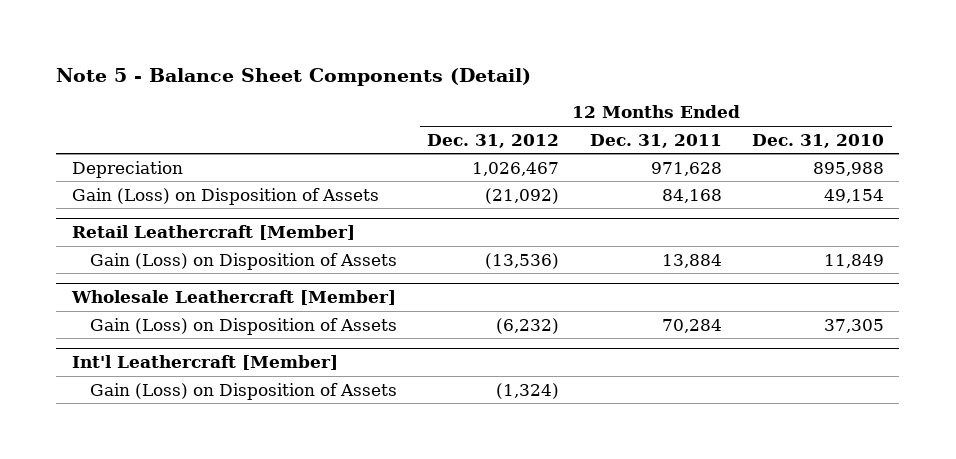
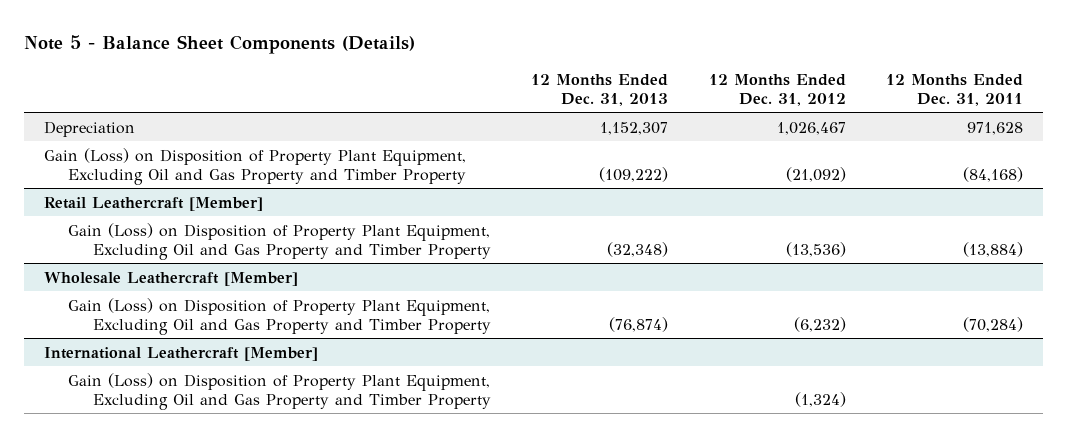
- Note 5 - Balance Sheet Components (Detail)
+ Note 5 - Balance Sheet Components (Details)
- | 12 Months Ended Dec. 31, 2012 | 12 Months Ended Dec. 31, 2011 | 12 Months Ended Dec. 31, 2010
+ | 12 Months Ended Dec. 31, 2013 | 12 Months Ended Dec. 31, 2012 | 12 Months Ended Dec. 31, 2011
- Gain (Loss) on Disposition of Assets | (21,092) | 84,168 | 49,154
+ Gain (Loss) on Disposition of Property Plant Equipment, Excluding Oil and Gas Property and Timber Property | (109,222) | (21,092) | (84,168)
@ Retail Leathercraft [Member]
- Gain (Loss) on Disposition of Assets | (13,536) | 13,884 | 11,849
+ Gain (Loss) on Disposition of Property Plant Equipment, Excluding Oil and Gas Property and Timber Property | (32,348) | (13,536) | (13,884)
@ Wholesale Leathercraft [Member]
- Gain (Loss) on Disposition of Assets | (6,232) | 70,284 | 37,305
- Int'l Leathercraft [Member]
- Gain (Loss) on Disposition of Assets | (1,324) | |
@ Wholesale Leathercraft [Member]
+ Gain (Loss) on Disposition of Property Plant Equipment, Excluding Oil and Gas Property and Timber Property | (76,874) | (6,232) | (70,284)
+ International Leathercraft [Member]
+ Gain (Loss) on Disposition of Property Plant Equipment, Excluding Oil and Gas Property and Timber Property | | (1,324) |

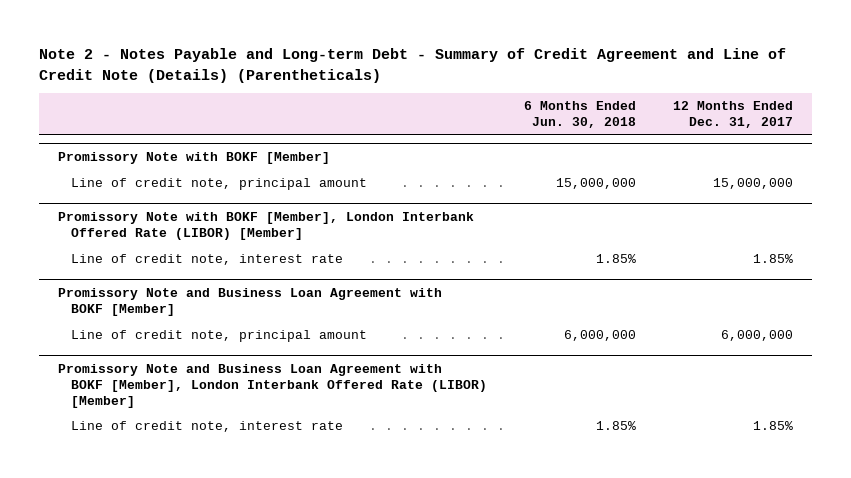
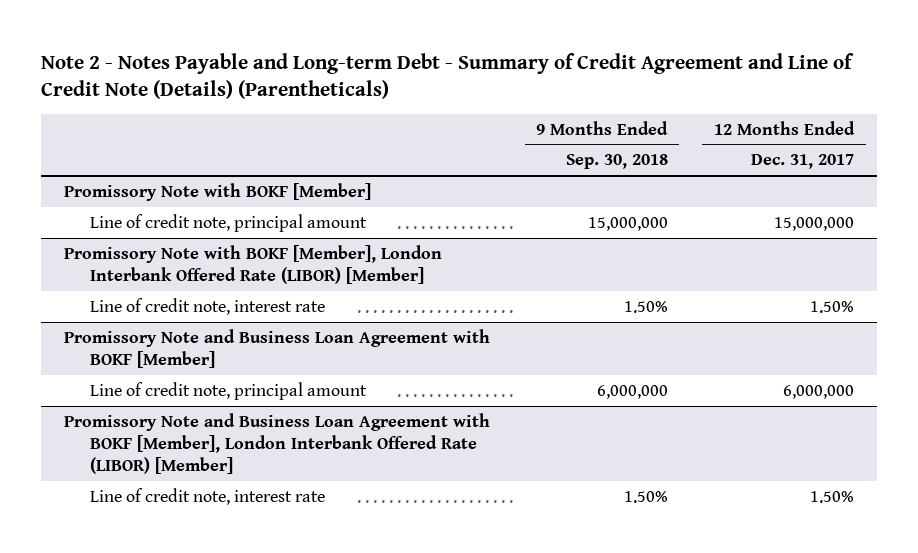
- | 6 Months Ended Jun. 30, 2018 | 12 Months Ended Dec. 31, 2017
+ | 9 Months Ended Sep. 30, 2018 | 12 Months Ended Dec. 31, 2017
@ Promissory Note with BOKF [Member], London Interbank Offered Rate (LIBOR) [Member]
- Line of credit note, interest rate | 1.85% | 1.85%
+ Line of credit note, interest rate | 1.50% | 1.50%
@ Promissory Note and Business Loan Agreement with BOKF [Member], London Interbank Offered Rate (LIBOR) [Member]
- Line of credit note, interest rate | 1.85% | 1.85%
+ Line of credit note, interest rate | 1.50% | 1.50%

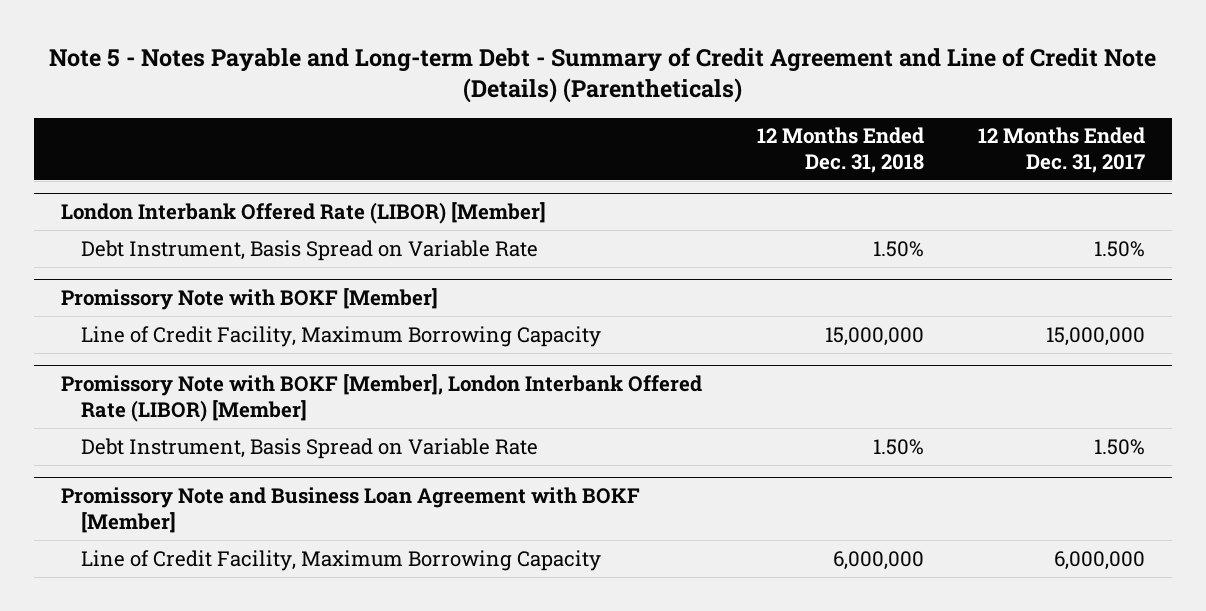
- Note 2 - Notes Payable and Long-term Debt - Summary of Credit Agreement and Line of Credit Note (Details) (Parentheticals)
+ Note 5 - Notes Payable and Long-term Debt - Summary of Credit Agreement and Line of Credit Note (Details) (Parentheticals)
- | 9 Months Ended Sep. 30, 2018 | 12 Months Ended Dec. 31, 2017
+ | 12 Months Ended Dec. 31, 2018 | 12 Months Ended Dec. 31, 2017
+ London Interbank Offered Rate (LIBOR) [Member]
+ Debt Instrument, Basis Spread on Variable Rate | 1.50% | 1.50%
@ Promissory Note with BOKF [Member]
- Line of credit note, principal amount | 15,000,000 | 15,000,000
+ Line of Credit Facility, Maximum Borrowing Capacity | 15,000,000 | 15,000,000
@ Promissory Note with BOKF [Member], London Interbank Offered Rate (LIBOR) [Member]
- Line of credit note, interest rate | 1.50% | 1.50%
+ Debt Instrument, Basis Spread on Variable Rate | 1.50% | 1.50%
@ Promissory Note and Business Loan Agreement with BOKF [Member]
- Line of credit note, principal amount | 6,000,000 | 6,000,000
- Promissory Note and Business Loan Agreement with BOKF [Member], London Interbank Offered Rate (LIBOR) [Member]
- Line of credit note, interest rate | 1.50% | 1.50%
@ Promissory Note and Business Loan Agreement with BOKF [Member]
+ Line of Credit Facility, Maximum Borrowing Capacity | 6,000,000 | 6,000,000

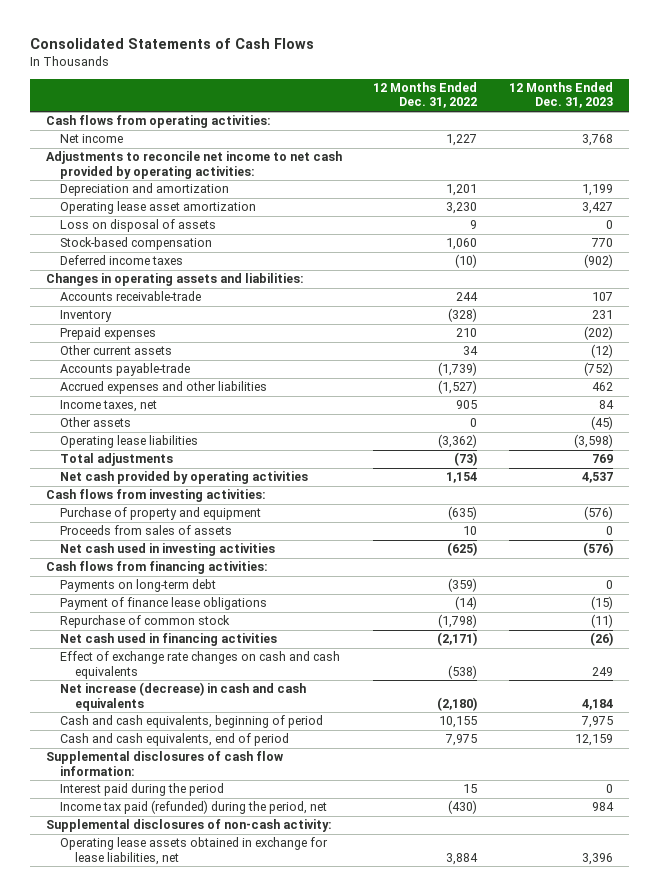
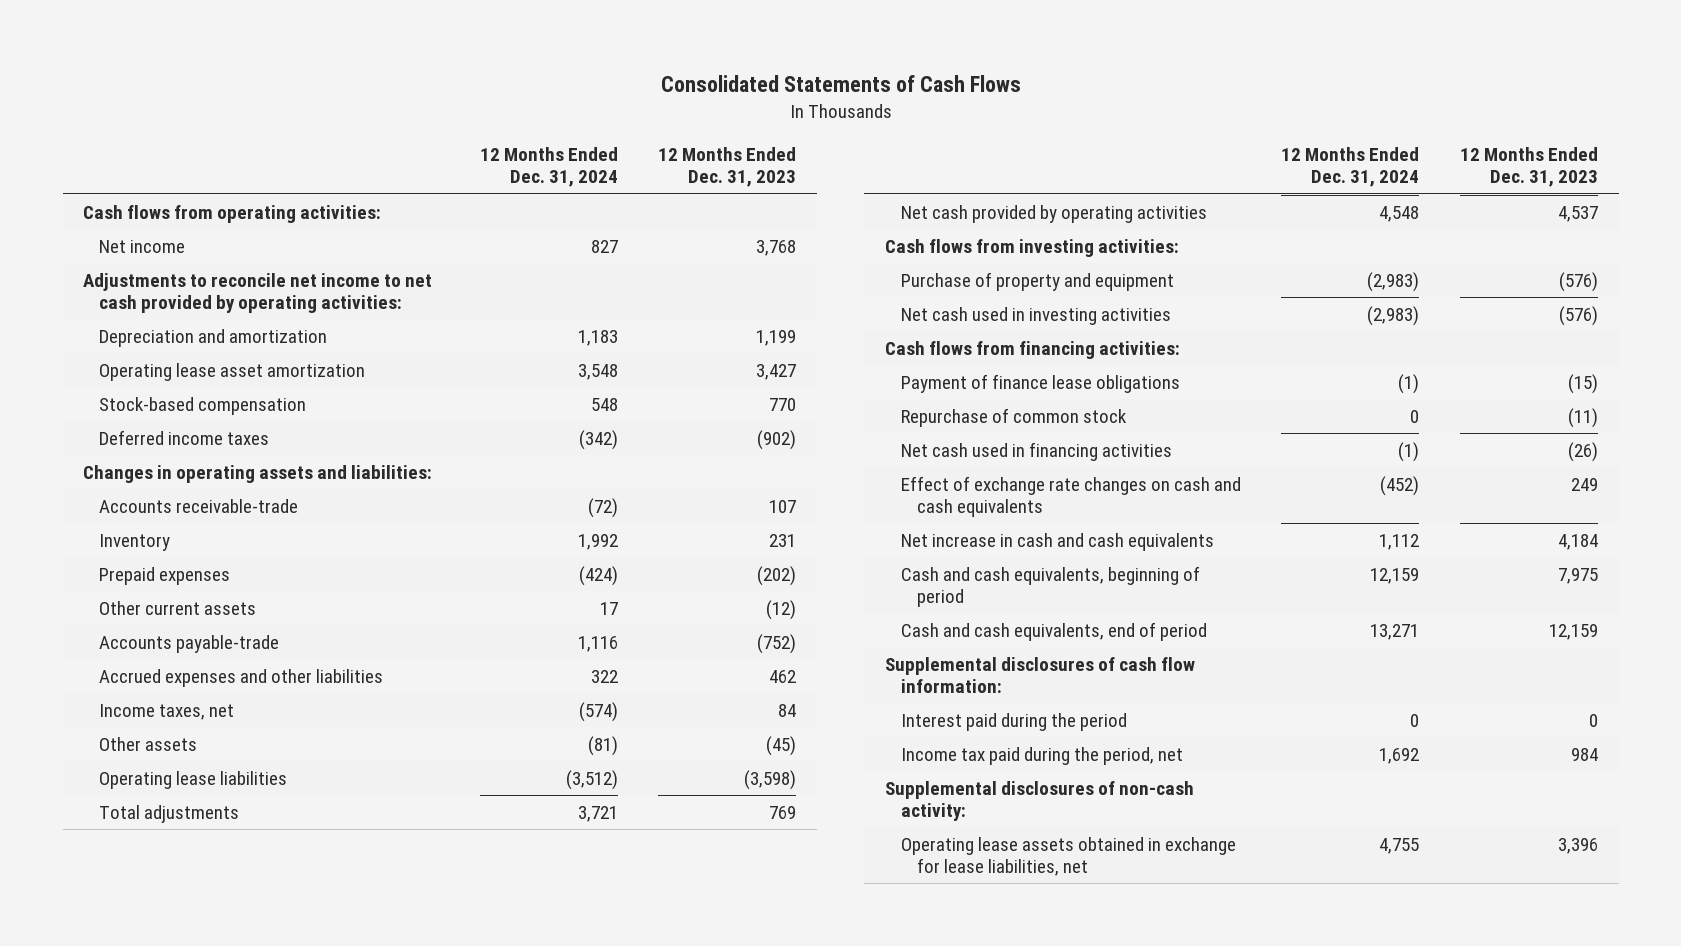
- | 12 Months Ended Dec. 31, 2022 | 12 Months Ended Dec. 31, 2023
+ | 12 Months Ended Dec. 31, 2024 | 12 Months Ended Dec. 31, 2023
- Loss on disposal of assets | 9 | 0
- Proceeds from sales of assets | 10 | 0
- Payments on long-term debt | (359) | 0
- Net increase (decrease) in cash and cash equivalents | (2,180) | 4,184
+ Net increase in cash and cash equivalents | 1,112 | 4,184
- Income tax paid (refunded) during the period, net | (430) | 984
+ Income tax paid during the period, net | 1,692 | 984

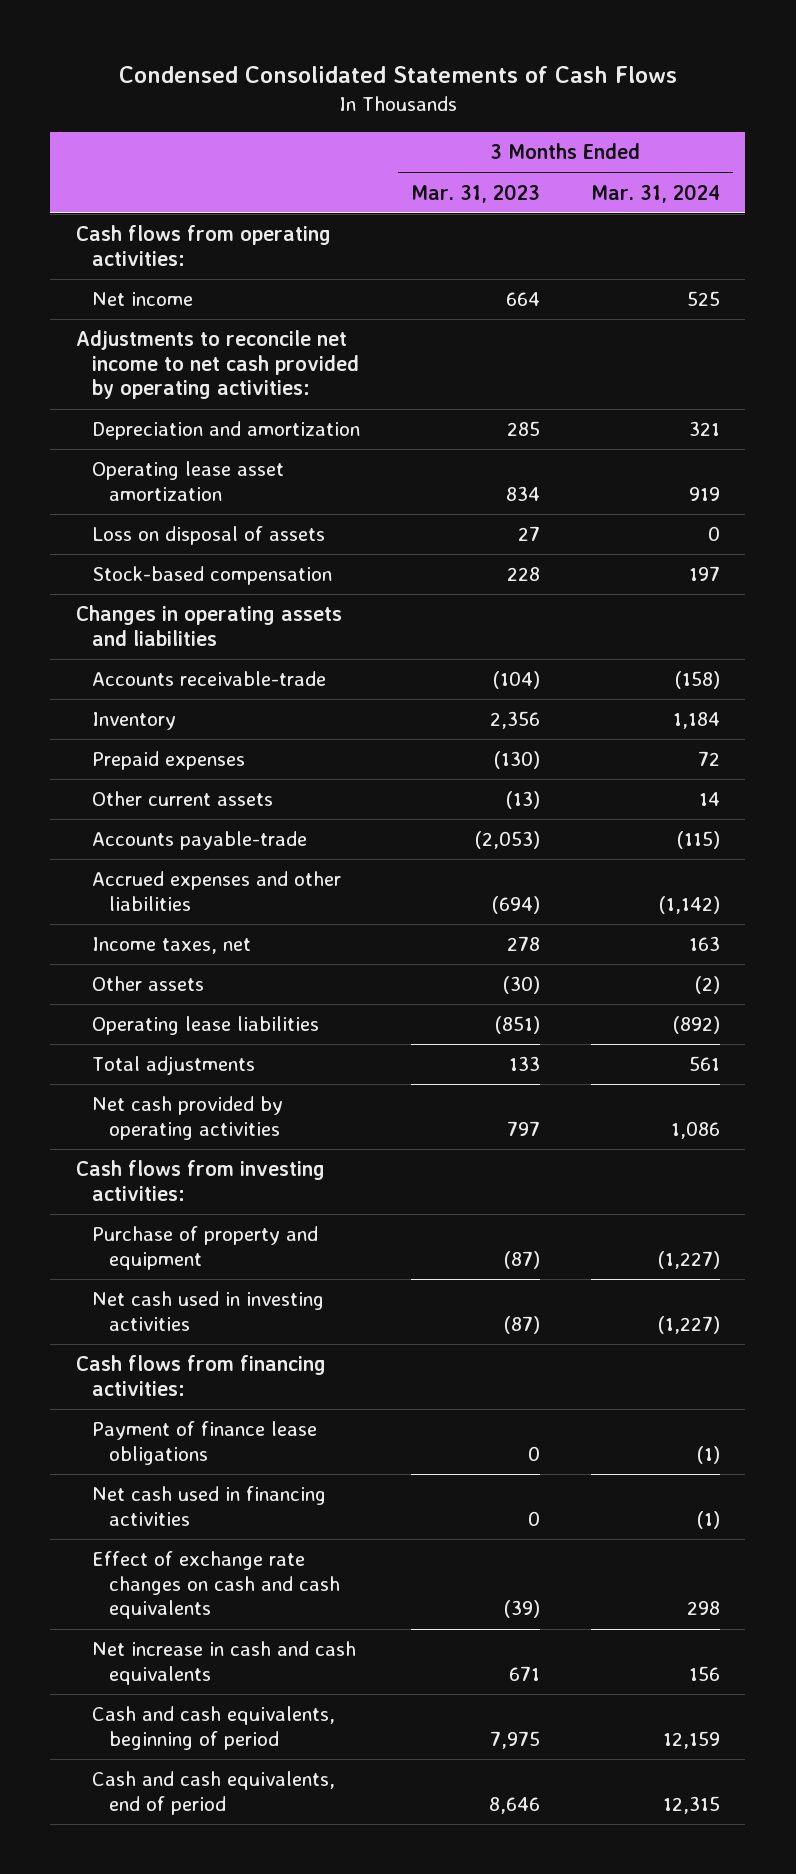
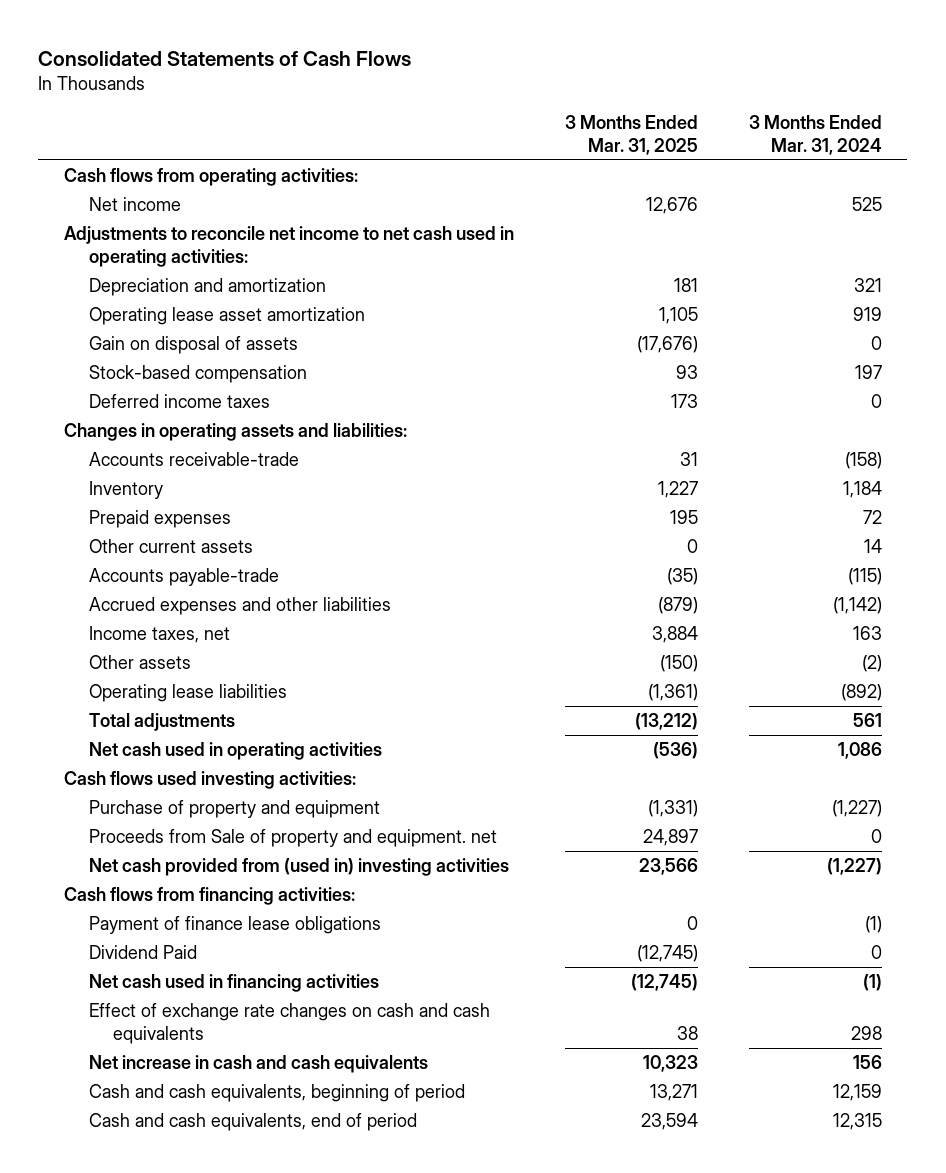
- Condensed Consolidated Statements of Cash Flows
+ Consolidated Statements of Cash Flows
- | 3 Months Ended Mar. 31, 2023 | 3 Months Ended Mar. 31, 2024
+ | 3 Months Ended Mar. 31, 2025 | 3 Months Ended Mar. 31, 2024
- Adjustments to reconcile net income to net cash provided by operating activities:
+ Adjustments to reconcile net income to net cash used in operating activities:
- Loss on disposal of assets | 27 | 0
+ Gain on disposal of assets | (17,676) | 0
- Changes in operating assets and liabilities
+ Deferred income taxes | 173 | 0
+ Changes in operating assets and liabilities:
- Net cash provided by operating activities | 797 | 1,086
- Cash flows from investing activities:
+ Net cash used in operating activities | (536) | 1,086
+ Cash flows used investing activities:
- Net cash used in investing activities | (87) | (1,227)
+ Proceeds from Sale of property and equipment. net | 24,897 | 0
+ Net cash provided from (used in) investing activities | 23,566 | (1,227)
+ Dividend Paid | (12,745) | 0

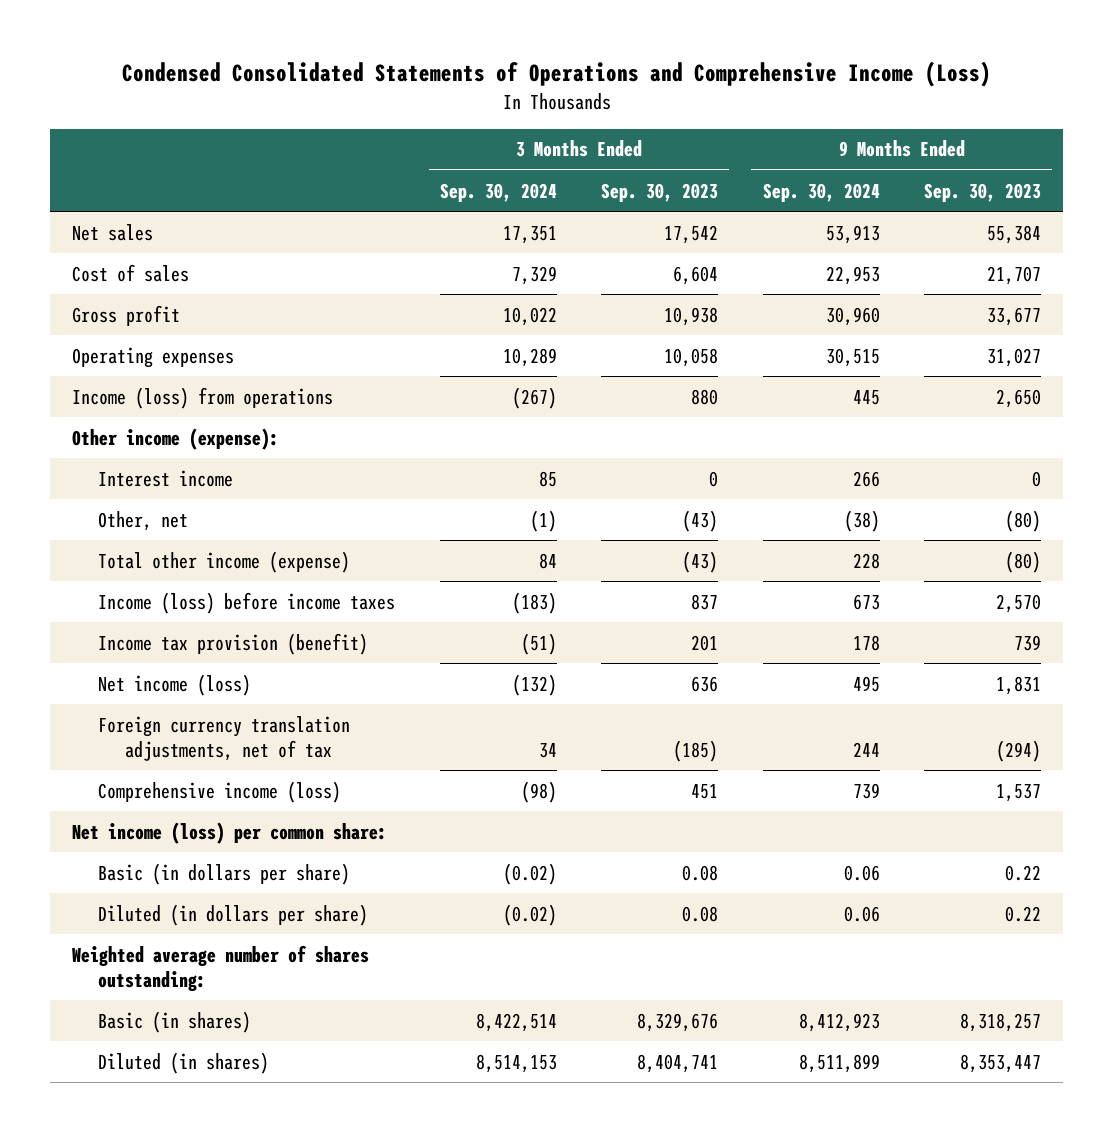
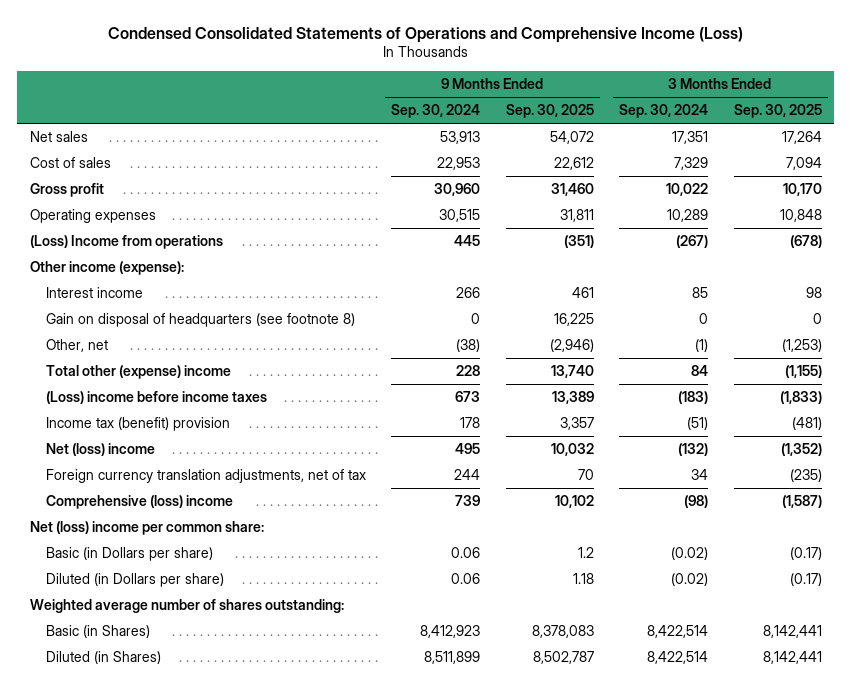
- | 3 Months Ended Sep. 30, 2024 | 3 Months Ended Sep. 30, 2023 | 9 Months Ended Sep. 30, 2024 | 9 Months Ended Sep. 30, 2023
+ | 9 Months Ended Sep. 30, 2024 | 9 Months Ended Sep. 30, 2025 | 3 Months Ended Sep. 30, 2024 | 3 Months Ended Sep. 30, 2025
- Income (loss) from operations | (267) | 880 | 445 | 2,650
+ (Loss) Income from operations | 445 | (351) | (267) | (678)
+ Gain on disposal of headquarters (see footnote 8) | 0 | 16,225 | 0 | 0
- Total other income (expense) | 84 | (43) | 228 | (80)
- Income (loss) before income taxes | (183) | 837 | 673 | 2,570
- Income tax provision (benefit) | (51) | 201 | 178 | 739
- Net income (loss) | (132) | 636 | 495 | 1,831
+ Total other (expense) income | 228 | 13,740 | 84 | (1,155)
+ (Loss) income before income taxes | 673 | 13,389 | (183) | (1,833)
+ Income tax (benefit) provision | 178 | 3,357 | (51) | (481)
+ Net (loss) income | 495 | 10,032 | (132) | (1,352)
- Comprehensive income (loss) | (98) | 451 | 739 | 1,537
- Net income (loss) per common share:
- Basic (in dollars per share) | (0.02) | 0.08 | 0.06 | 0.22
- Diluted (in dollars per share) | (0.02) | 0.08 | 0.06 | 0.22
+ Comprehensive (loss) income | 739 | 10,102 | (98) | (1,587)
+ Net (loss) income per common share:
+ Basic (in Dollars per share) | 0.06 | 1.2 | (0.02) | (0.17)
+ Diluted (in Dollars per share) | 0.06 | 1.18 | (0.02) | (0.17)
- Basic (in shares) | 8,422,514 | 8,329,676 | 8,412,923 | 8,318,257
- Diluted (in shares) | 8,514,153 | 8,404,741 | 8,511,899 | 8,353,447
+ Basic (in Shares) | 8,412,923 | 8,378,083 | 8,422,514 | 8,142,441
+ Diluted (in Shares) | 8,511,899 | 8,502,787 | 8,422,514 | 8,142,441

